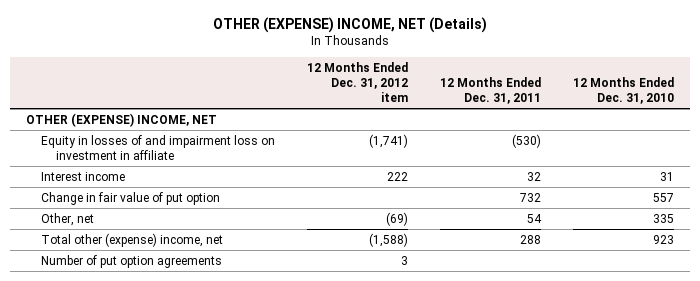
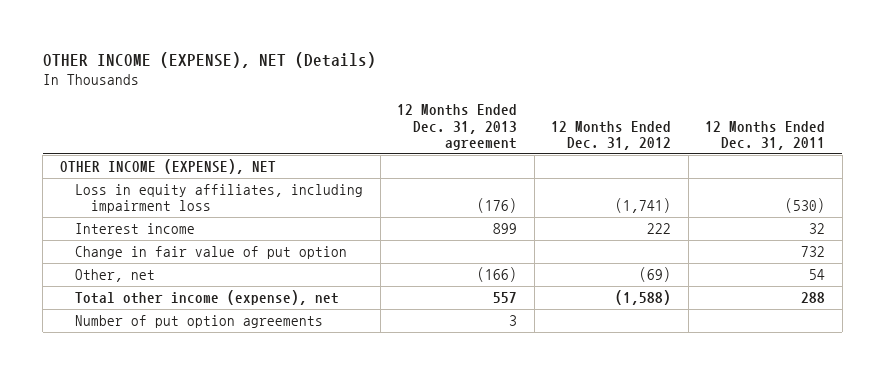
- OTHER (EXPENSE) INCOME, NET (Details)
+ OTHER INCOME (EXPENSE), NET (Details)
- | 12 Months Ended Dec. 31, 2012 item | 12 Months Ended Dec. 31, 2011 | 12 Months Ended Dec. 31, 2010
+ | 12 Months Ended Dec. 31, 2013 agreement | 12 Months Ended Dec. 31, 2012 | 12 Months Ended Dec. 31, 2011
- OTHER (EXPENSE) INCOME, NET
- Equity in losses of and impairment loss on investment in affiliate | (1,741) | (530) |
+ OTHER INCOME (EXPENSE), NET
+ Loss in equity affiliates, including impairment loss | (176) | (1,741) | (530)
- Total other (expense) income, net | (1,588) | 288 | 923
+ Total other income (expense), net | 557 | (1,588) | 288

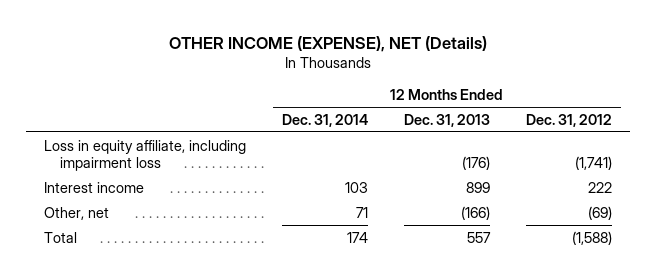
- | 12 Months Ended Dec. 31, 2013 agreement | 12 Months Ended Dec. 31, 2012 | 12 Months Ended Dec. 31, 2011
+ | 12 Months Ended Dec. 31, 2014 | 12 Months Ended Dec. 31, 2013 | 12 Months Ended Dec. 31, 2012
- OTHER INCOME (EXPENSE), NET
- Loss in equity affiliates, including impairment loss | (176) | (1,741) | (530)
+ Loss in equity affiliate, including impairment loss | | (176) | (1,741)
- Change in fair value of put option | | | 732
- Total other income (expense), net | 557 | (1,588) | 288
- Number of put option agreements | 3 | |
+ Total | 174 | 557 | (1,588)

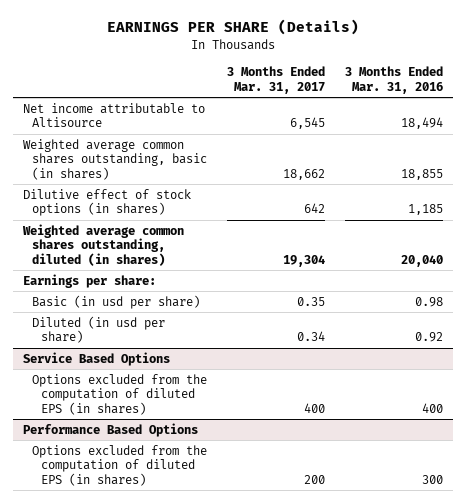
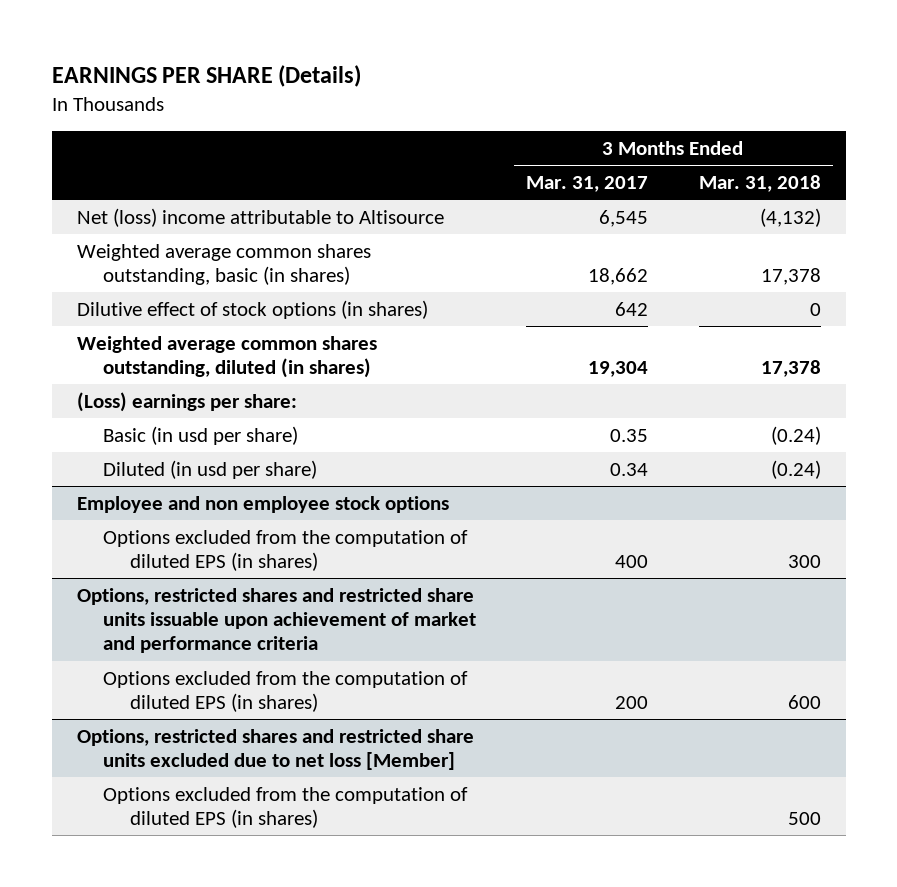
- | 3 Months Ended Mar. 31, 2017 | 3 Months Ended Mar. 31, 2016
+ | 3 Months Ended Mar. 31, 2017 | 3 Months Ended Mar. 31, 2018
- Net income attributable to Altisource | 6,545 | 18,494
+ Net (loss) income attributable to Altisource | 6,545 | (4,132)
- Earnings per share:
+ (Loss) earnings per share:
- Service Based Options
+ Employee and non employee stock options
- Performance Based Options
+ Options, restricted shares and restricted share units issuable upon achievement of market and performance criteria
+ Options, restricted shares and restricted share units excluded due to net loss [Member]
+ Options excluded from the computation of diluted EPS (in shares) | | 500

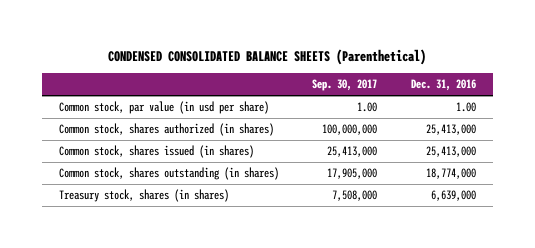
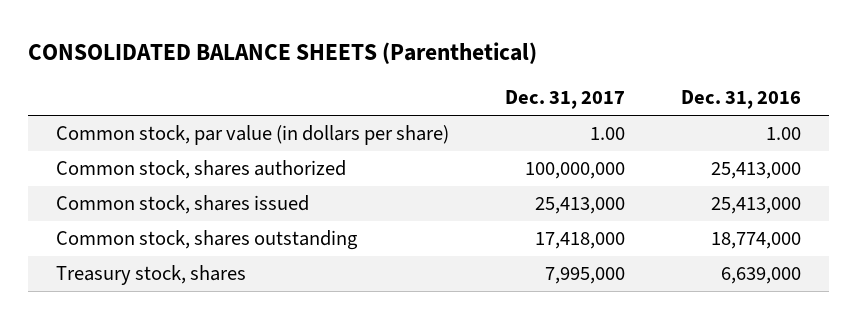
- CONDENSED CONSOLIDATED BALANCE SHEETS (Parenthetical)
+ CONSOLIDATED BALANCE SHEETS (Parenthetical)
- | Sep. 30, 2017 | Dec. 31, 2016
+ | Dec. 31, 2017 | Dec. 31, 2016
- Common stock, par value (in usd per share) | 1.00 | 1.00
- Common stock, shares authorized (in shares) | 100,000,000 | 25,413,000
- Common stock, shares issued (in shares) | 25,413,000 | 25,413,000
- Common stock, shares outstanding (in shares) | 17,905,000 | 18,774,000
- Treasury stock, shares (in shares) | 7,508,000 | 6,639,000
+ Common stock, par value (in dollars per share) | 1.00 | 1.00
+ Common stock, shares authorized | 100,000,000 | 25,413,000
+ Common stock, shares issued | 25,413,000 | 25,413,000
+ Common stock, shares outstanding | 17,418,000 | 18,774,000
+ Treasury stock, shares | 7,995,000 | 6,639,000

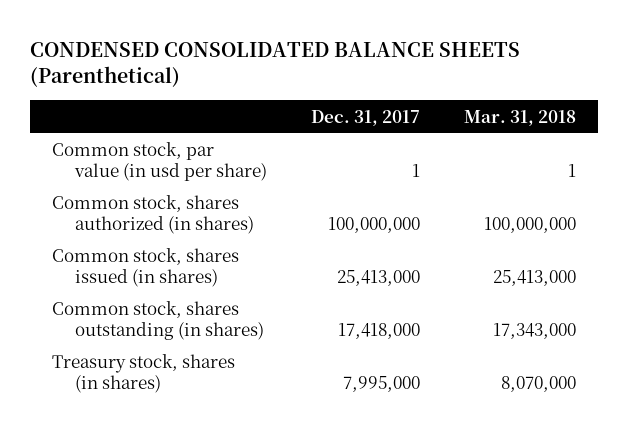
- CONSOLIDATED BALANCE SHEETS (Parenthetical)
+ CONDENSED CONSOLIDATED BALANCE SHEETS (Parenthetical)
- | Dec. 31, 2017 | Dec. 31, 2016
+ | Dec. 31, 2017 | Mar. 31, 2018
- Common stock, par value (in dollars per share) | 1.00 | 1.00
- Common stock, shares authorized | 100,000,000 | 25,413,000
- Common stock, shares issued | 25,413,000 | 25,413,000
- Common stock, shares outstanding | 17,418,000 | 18,774,000
- Treasury stock, shares | 7,995,000 | 6,639,000
+ Common stock, par value (in usd per share) | 1 | 1
+ Common stock, shares authorized (in shares) | 100,000,000 | 100,000,000
+ Common stock, shares issued (in shares) | 25,413,000 | 25,413,000
+ Common stock, shares outstanding (in shares) | 17,418,000 | 17,343,000
+ Treasury stock, shares (in shares) | 7,995,000 | 8,070,000

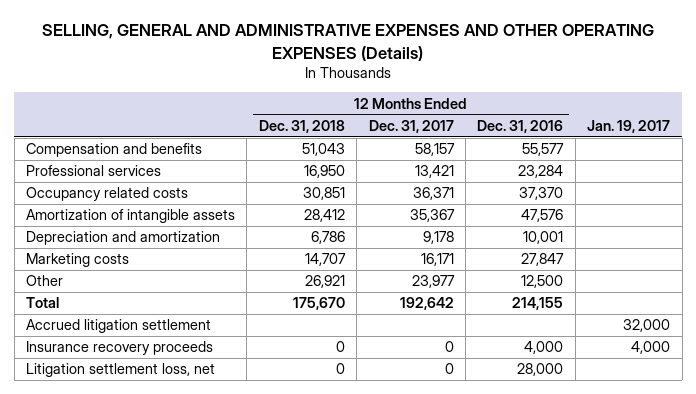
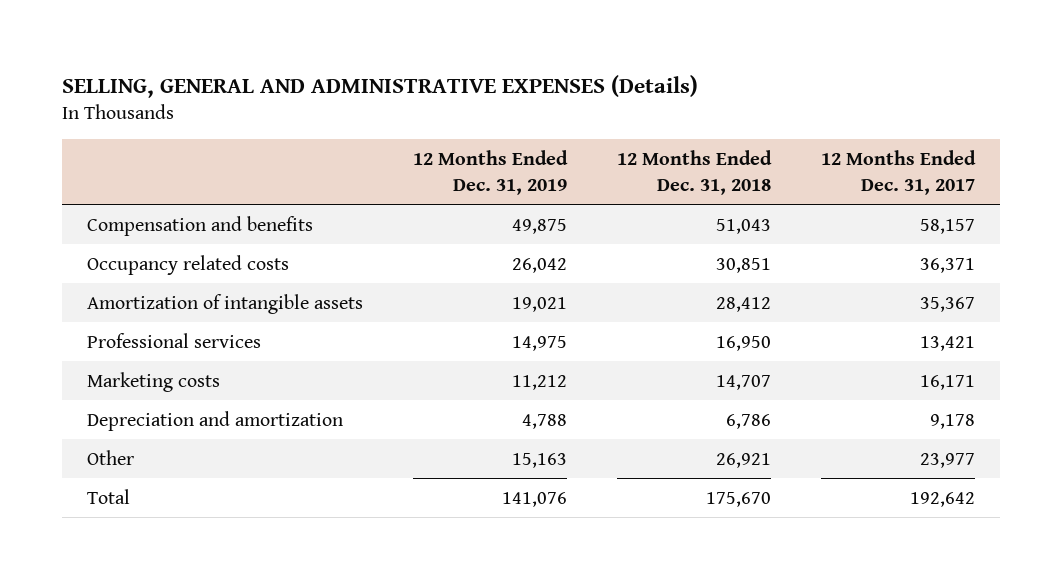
- SELLING, GENERAL AND ADMINISTRATIVE EXPENSES AND OTHER OPERATING EXPENSES (Details)
+ SELLING, GENERAL AND ADMINISTRATIVE EXPENSES (Details)
- | 12 Months Ended Dec. 31, 2018 | 12 Months Ended Dec. 31, 2017 | 12 Months Ended Dec. 31, 2016 | Jan. 19, 2017
+ | 12 Months Ended Dec. 31, 2019 | 12 Months Ended Dec. 31, 2018 | 12 Months Ended Dec. 31, 2017
moved down: Professional services | 14,975 | 16,950 | 13,421
moved down: Depreciation and amortization | 4,788 | 6,786 | 9,178
- Accrued litigation settlement | | | | 32,000
- Insurance recovery proceeds | 0 | 0 | 4,000 | 4,000
- Litigation settlement loss, net | 0 | 0 | 28,000 |

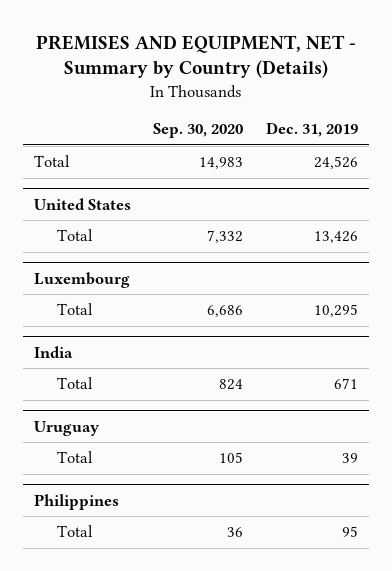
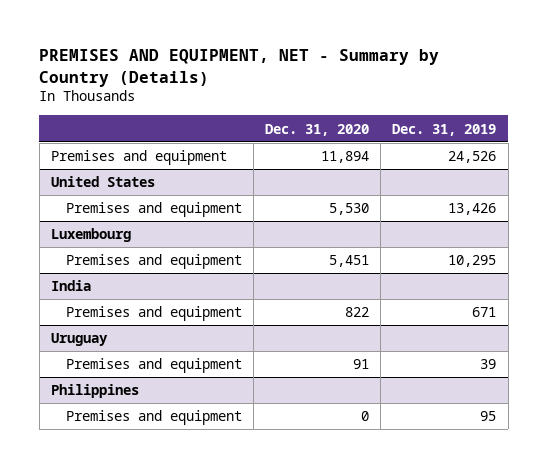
- | Sep. 30, 2020 | Dec. 31, 2019
+ | Dec. 31, 2020 | Dec. 31, 2019
- Total | 14,983 | 24,526
+ Premises and equipment | 11,894 | 24,526
@ United States
- Total | 7,332 | 13,426
+ Premises and equipment | 5,530 | 13,426
@ Luxembourg
- Total | 6,686 | 10,295
+ Premises and equipment | 5,451 | 10,295
@ India
- Total | 824 | 671
+ Premises and equipment | 822 | 671
@ Uruguay
- Total | 105 | 39
+ Premises and equipment | 91 | 39
@ Philippines
- Total | 36 | 95
+ Premises and equipment | 0 | 95

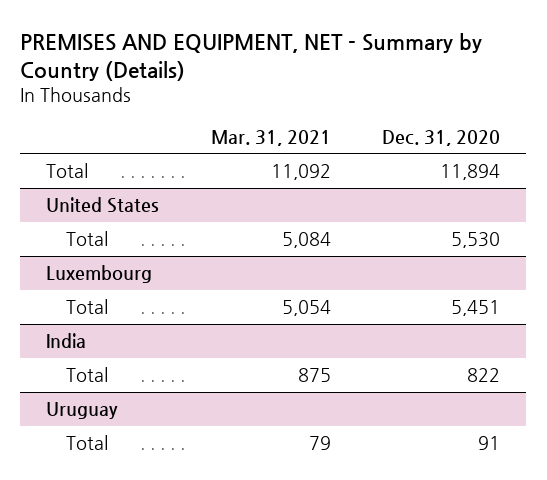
- | Dec. 31, 2020 | Dec. 31, 2019
+ | Mar. 31, 2021 | Dec. 31, 2020
- Premises and equipment | 11,894 | 24,526
+ Total | 11,092 | 11,894
@ United States
- Premises and equipment | 5,530 | 13,426
+ Total | 5,084 | 5,530
@ Luxembourg
- Premises and equipment | 5,451 | 10,295
+ Total | 5,054 | 5,451
@ India
- Premises and equipment | 822 | 671
+ Total | 875 | 822
@ Uruguay
- Premises and equipment | 91 | 39
- Philippines
- Premises and equipment | 0 | 95
@ Uruguay
+ Total | 79 | 91

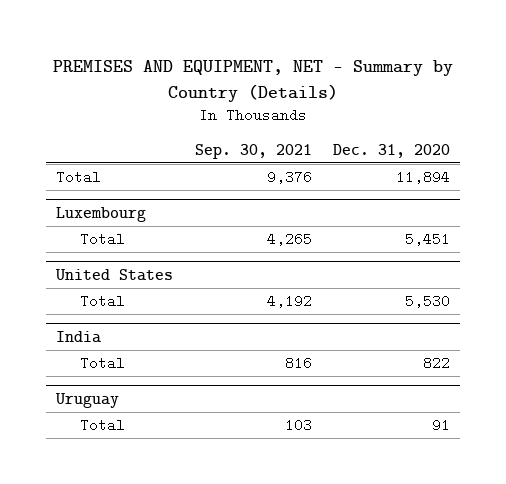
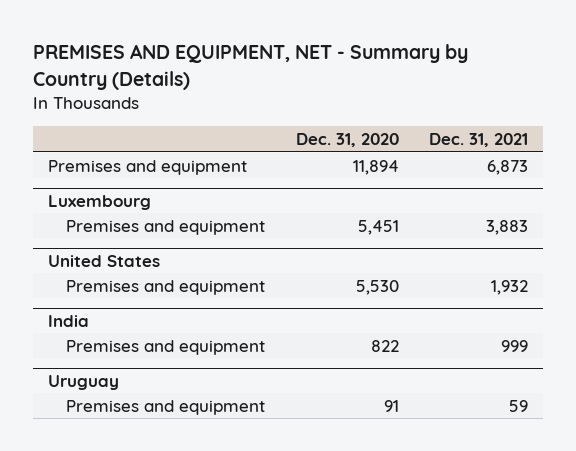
- | Sep. 30, 2021 | Dec. 31, 2020
+ | Dec. 31, 2020 | Dec. 31, 2021
- Total | 9,376 | 11,894
+ Premises and equipment | 11,894 | 6,873
@ Luxembourg
- Total | 4,265 | 5,451
+ Premises and equipment | 5,451 | 3,883
@ United States
- Total | 4,192 | 5,530
+ Premises and equipment | 5,530 | 1,932
@ India
- Total | 816 | 822
+ Premises and equipment | 822 | 999
@ Uruguay
- Total | 103 | 91
+ Premises and equipment | 91 | 59

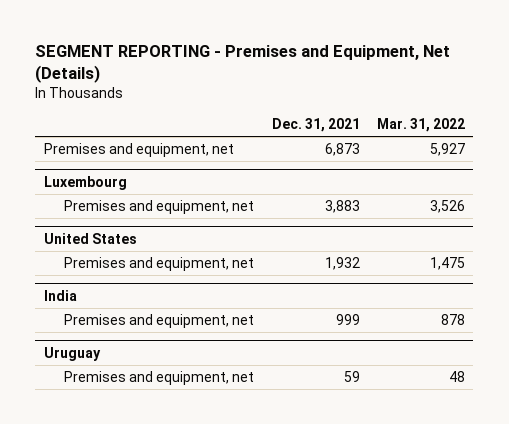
- PREMISES AND EQUIPMENT, NET - Summary by Country (Details)
+ SEGMENT REPORTING - Premises and Equipment, Net (Details)
- | Dec. 31, 2020 | Dec. 31, 2021
+ | Dec. 31, 2021 | Mar. 31, 2022
- Premises and equipment | 11,894 | 6,873
+ Premises and equipment, net | 6,873 | 5,927
@ Luxembourg
- Premises and equipment | 5,451 | 3,883
+ Premises and equipment, net | 3,883 | 3,526
@ United States
- Premises and equipment | 5,530 | 1,932
+ Premises and equipment, net | 1,932 | 1,475
@ India
- Premises and equipment | 822 | 999
+ Premises and equipment, net | 999 | 878
@ Uruguay
- Premises and equipment | 91 | 59
+ Premises and equipment, net | 59 | 48

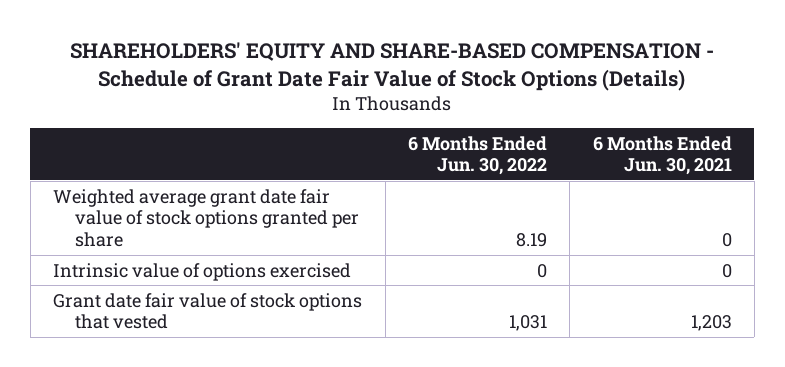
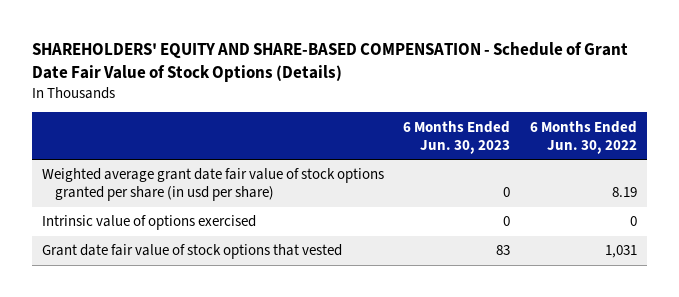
- | 6 Months Ended Jun. 30, 2022 | 6 Months Ended Jun. 30, 2021
+ | 6 Months Ended Jun. 30, 2023 | 6 Months Ended Jun. 30, 2022
- Weighted average grant date fair value of stock options granted per share | 8.19 | 0
+ Weighted average grant date fair value of stock options granted per share (in usd per share) | 0 | 8.19

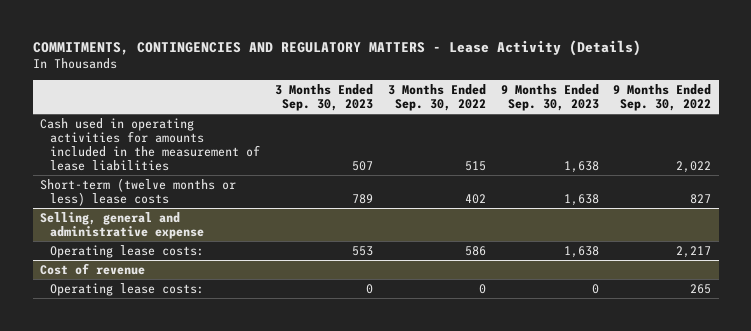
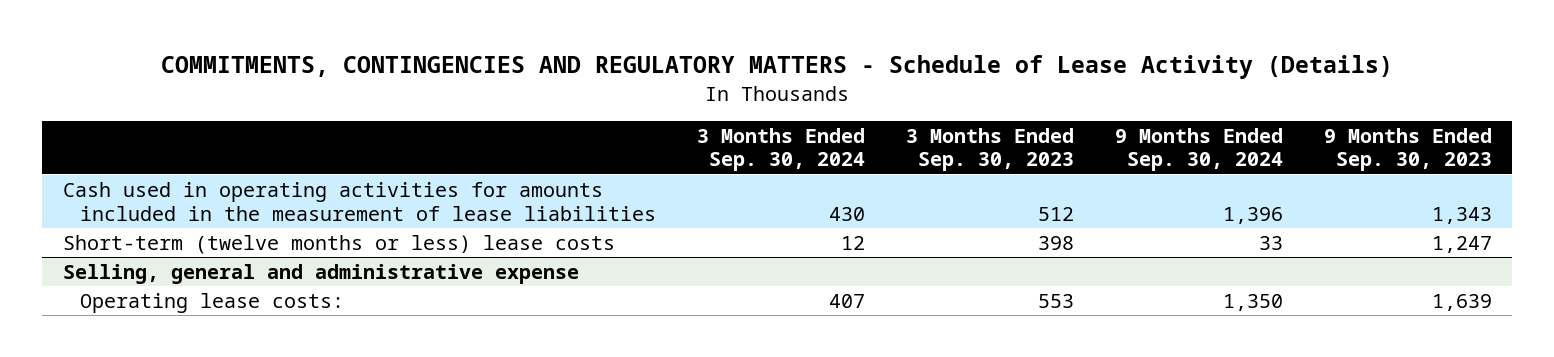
- COMMITMENTS, CONTINGENCIES AND REGULATORY MATTERS - Lease Activity (Details)
+ COMMITMENTS, CONTINGENCIES AND REGULATORY MATTERS - Schedule of Lease Activity (Details)
- | 3 Months Ended Sep. 30, 2023 | 3 Months Ended Sep. 30, 2022 | 9 Months Ended Sep. 30, 2023 | 9 Months Ended Sep. 30, 2022
+ | 3 Months Ended Sep. 30, 2024 | 3 Months Ended Sep. 30, 2023 | 9 Months Ended Sep. 30, 2024 | 9 Months Ended Sep. 30, 2023
- Cash used in operating activities for amounts included in the measurement of lease liabilities | 507 | 515 | 1,638 | 2,022
- Short-term (twelve months or less) lease costs | 789 | 402 | 1,638 | 827
+ Cash used in operating activities for amounts included in the measurement of lease liabilities | 430 | 512 | 1,396 | 1,343
+ Short-term (twelve months or less) lease costs | 12 | 398 | 33 | 1,247
@ Selling, general and administrative expense
- Operating lease costs: | 553 | 586 | 1,638 | 2,217
- Cost of revenue
- Operating lease costs: | 0 | 0 | 0 | 265
@ Selling, general and administrative expense
+ Operating lease costs: | 407 | 553 | 1,350 | 1,639

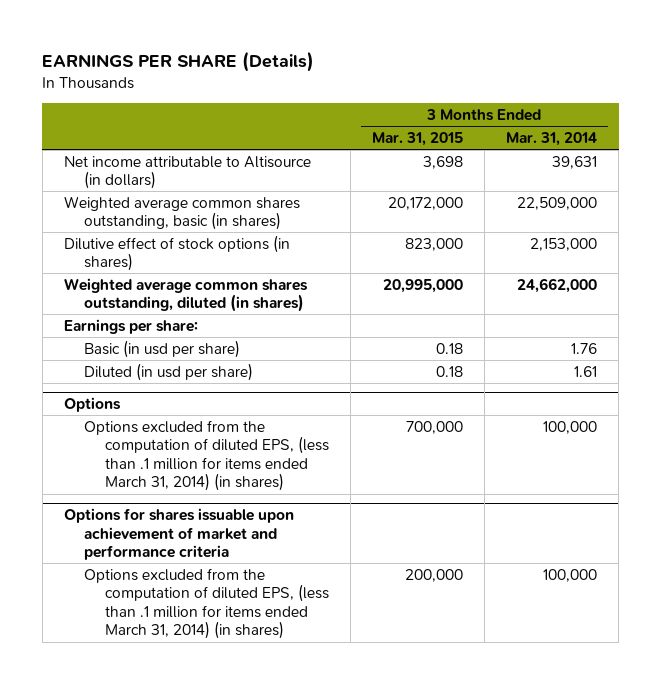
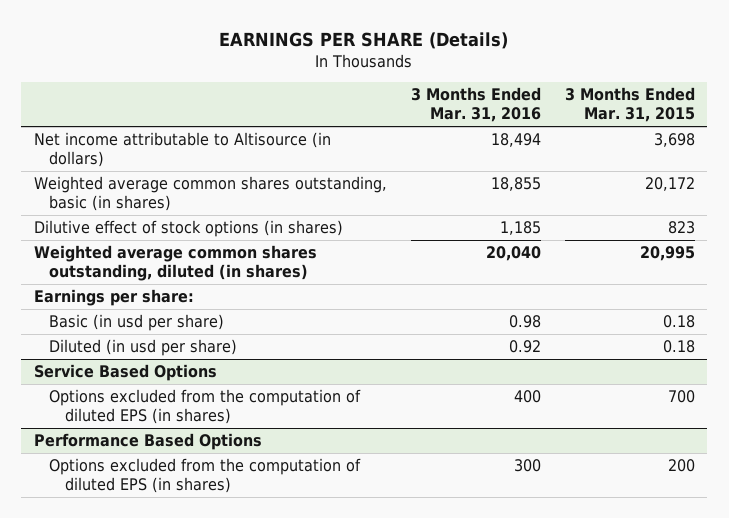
- | 3 Months Ended Mar. 31, 2015 | 3 Months Ended Mar. 31, 2014
+ | 3 Months Ended Mar. 31, 2016 | 3 Months Ended Mar. 31, 2015
- Weighted average common shares outstanding, basic (in shares) | 20,172,000 | 22,509,000
- Dilutive effect of stock options (in shares) | 823,000 | 2,153,000
- Weighted average common shares outstanding, diluted (in shares) | 20,995,000 | 24,662,000
+ Weighted average common shares outstanding, basic (in shares) | 18,855 | 20,172
+ Dilutive effect of stock options (in shares) | 1,185 | 823
+ Weighted average common shares outstanding, diluted (in shares) | 20,040 | 20,995
- Options
- Options excluded from the computation of diluted EPS, (less than .1 million for items ended March 31, 2014) (in shares) | 700,000 | 100,000
- Options for shares issuable upon achievement of market and performance criteria
- Options excluded from the computation of diluted EPS, (less than .1 million for items ended March 31, 2014) (in shares) | 200,000 | 100,000
+ Service Based Options
+ Options excluded from the computation of diluted EPS (in shares) | 400 | 700
+ Performance Based Options
+ Options excluded from the computation of diluted EPS (in shares) | 300 | 200

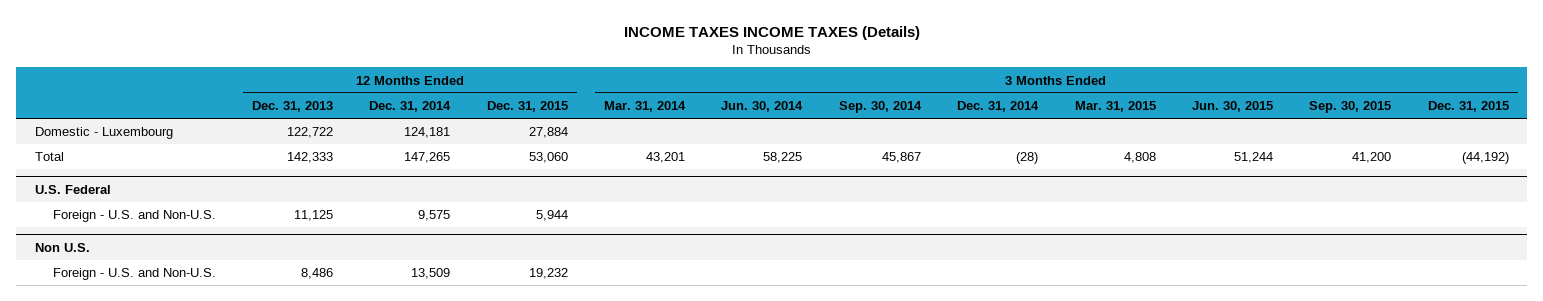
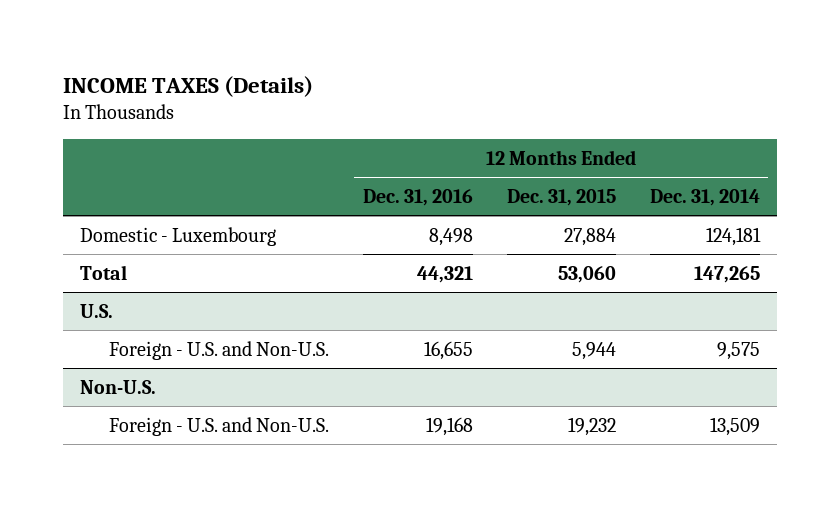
- INCOME TAXES INCOME TAXES (Details)
+ INCOME TAXES (Details)
- | 12 Months Ended Dec. 31, 2013 | 12 Months Ended Dec. 31, 2014 | 12 Months Ended Dec. 31, 2015 | 3 Months Ended Mar. 31, 2014 | 3 Months Ended Jun. 30, 2014 | 3 Months Ended Sep. 30, 2014 | 3 Months Ended Dec. 31, 2014 | 3 Months Ended Mar. 31, 2015 | 3 Months Ended Jun. 30, 2015 | 3 Months Ended Sep. 30, 2015 | 3 Months Ended Dec. 31, 2015
+ | 12 Months Ended Dec. 31, 2016 | 12 Months Ended Dec. 31, 2015 | 12 Months Ended Dec. 31, 2014
- U.S. Federal
+ U.S.
- Non U.S.
+ Non-U.S.

